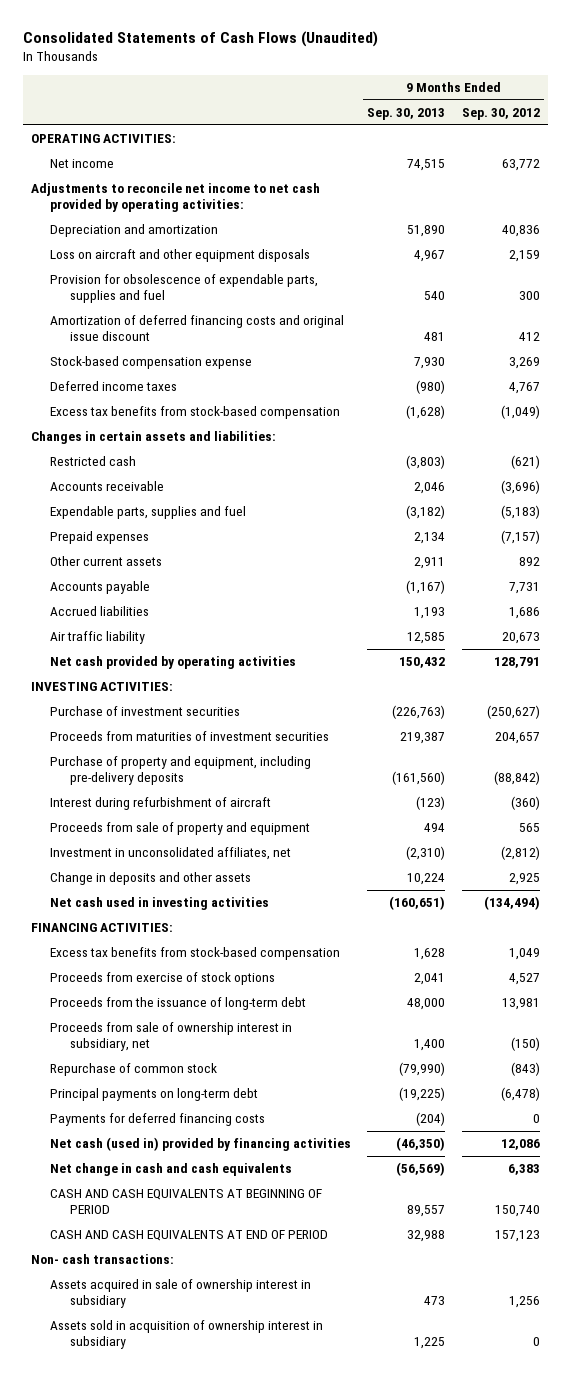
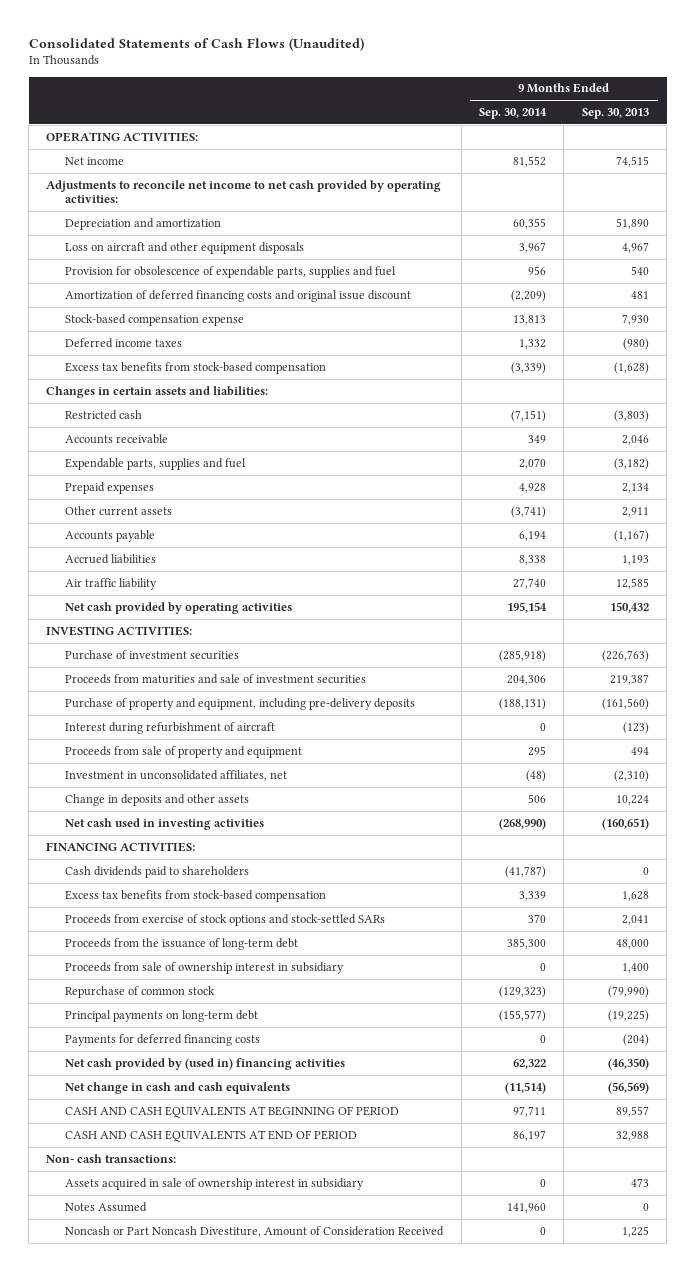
- | 9 Months Ended Sep. 30, 2013 | 9 Months Ended Sep. 30, 2012
+ | 9 Months Ended Sep. 30, 2014 | 9 Months Ended Sep. 30, 2013
- Proceeds from maturities of investment securities | 219,387 | 204,657
+ Proceeds from maturities and sale of investment securities | 204,306 | 219,387
+ Cash dividends paid to shareholders | (41,787) | 0
- Proceeds from exercise of stock options | 2,041 | 4,527
+ Proceeds from exercise of stock options and stock-settled SARs | 370 | 2,041
- Proceeds from sale of ownership interest in subsidiary, net | 1,400 | (150)
+ Proceeds from sale of ownership interest in subsidiary | 0 | 1,400
- Net cash (used in) provided by financing activities | (46,350) | 12,086
+ Net cash provided by (used in) financing activities | 62,322 | (46,350)
- Assets sold in acquisition of ownership interest in subsidiary | 1,225 | 0
+ Notes Assumed | 141,960 | 0
+ Noncash or Part Noncash Divestiture, Amount of Consideration Received | 0 | 1,225

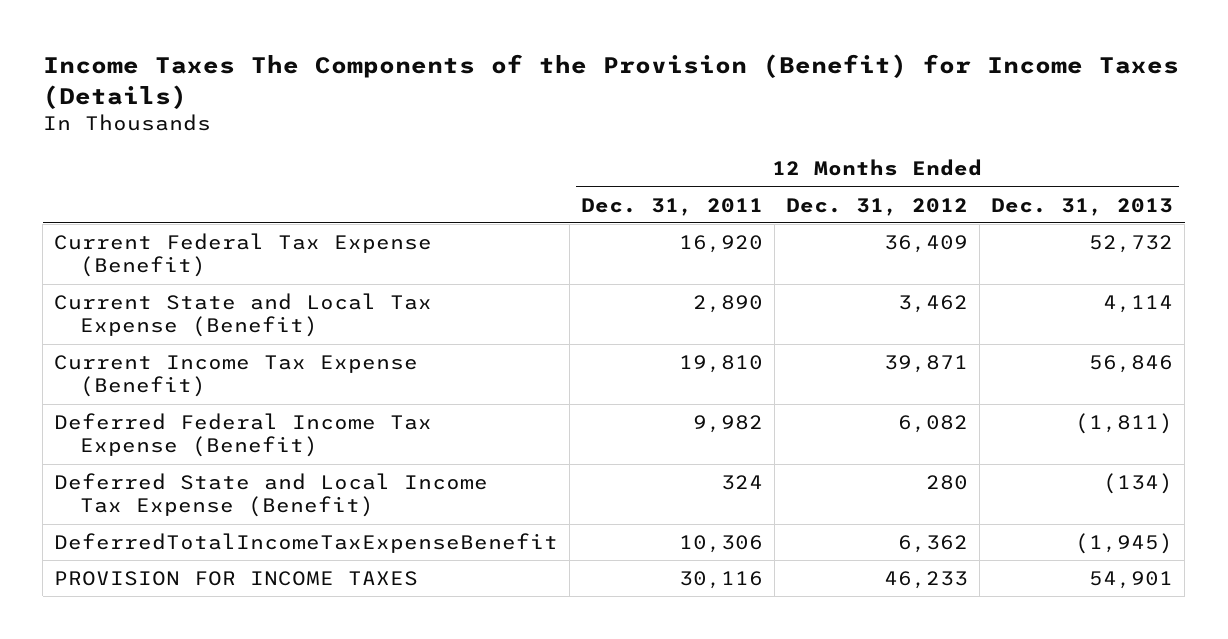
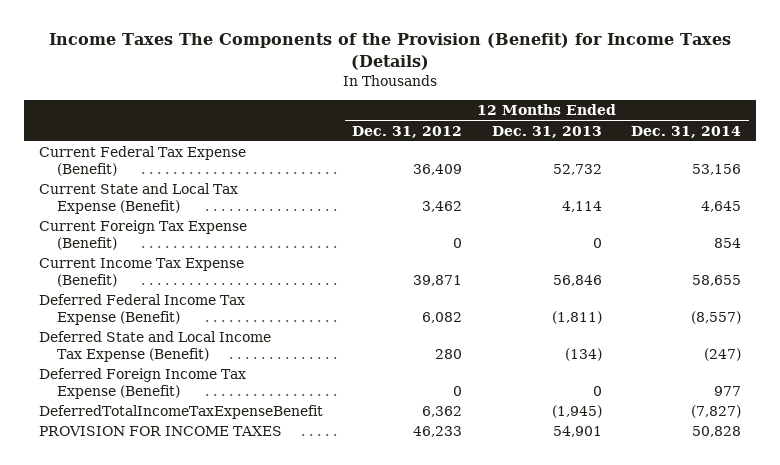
- | 12 Months Ended Dec. 31, 2011 | 12 Months Ended Dec. 31, 2012 | 12 Months Ended Dec. 31, 2013
+ | 12 Months Ended Dec. 31, 2012 | 12 Months Ended Dec. 31, 2013 | 12 Months Ended Dec. 31, 2014
+ Current Foreign Tax Expense (Benefit) | 0 | 0 | 854
+ Deferred Foreign Income Tax Expense (Benefit) | 0 | 0 | 977

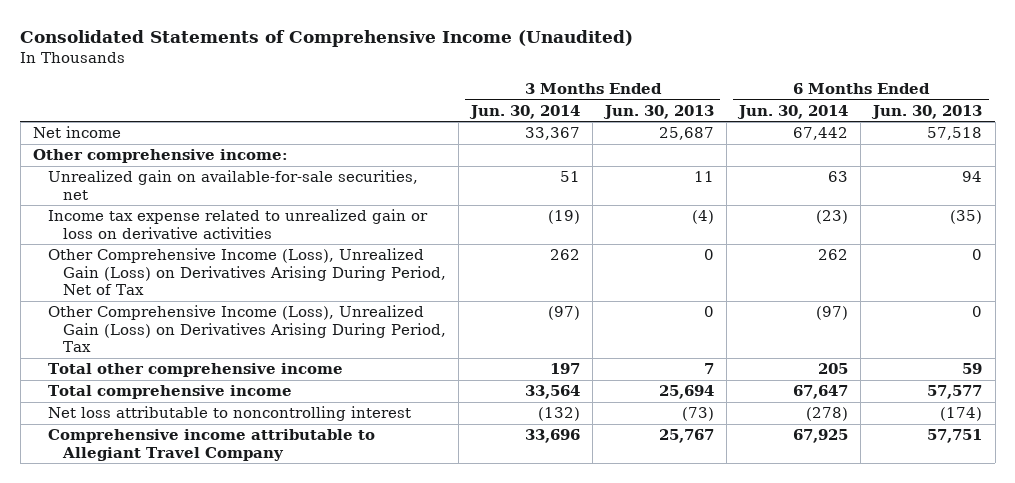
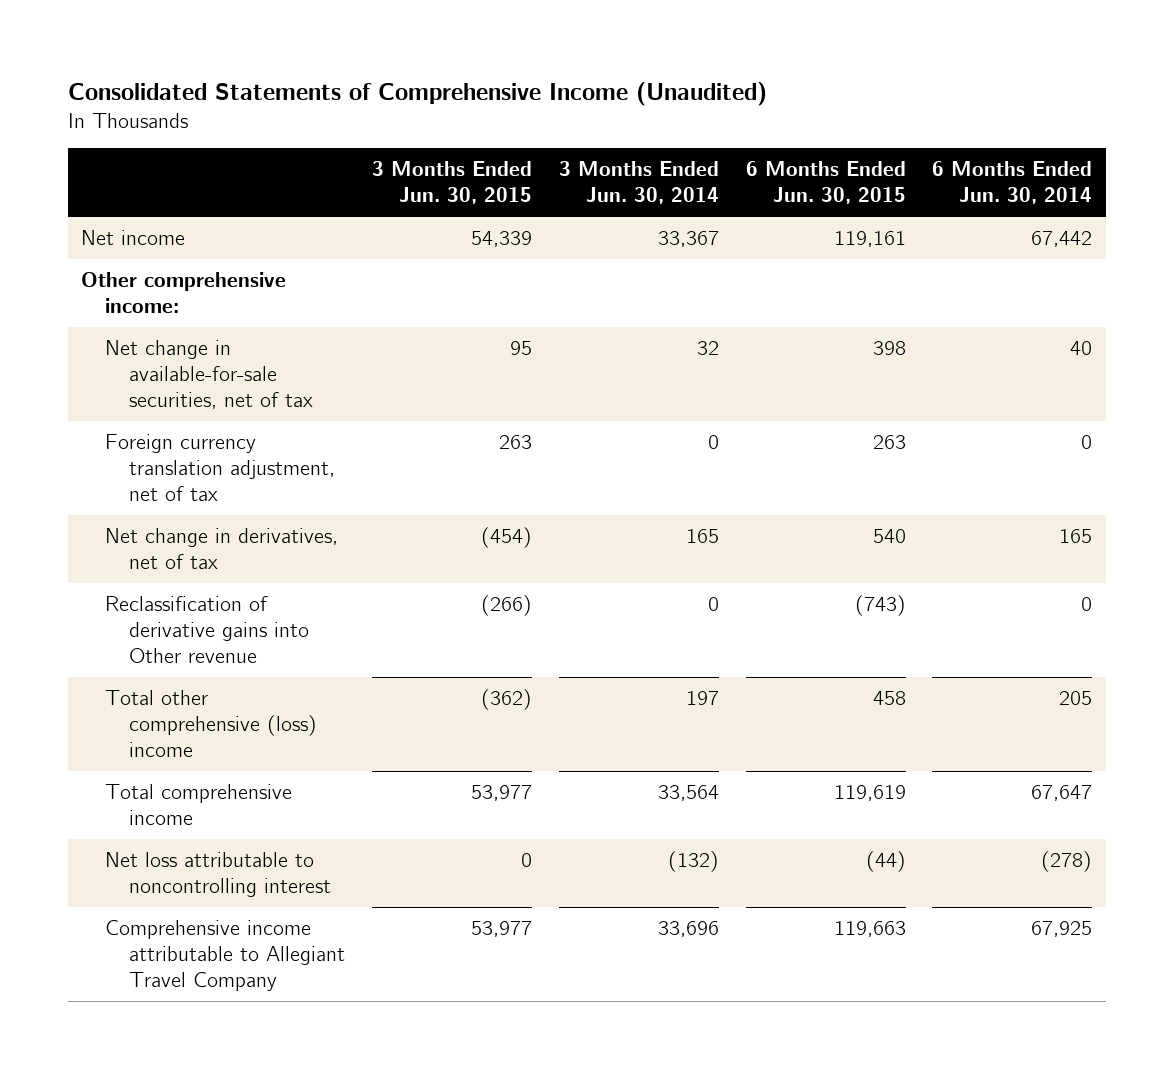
- | 3 Months Ended Jun. 30, 2014 | 3 Months Ended Jun. 30, 2013 | 6 Months Ended Jun. 30, 2014 | 6 Months Ended Jun. 30, 2013
+ | 3 Months Ended Jun. 30, 2015 | 3 Months Ended Jun. 30, 2014 | 6 Months Ended Jun. 30, 2015 | 6 Months Ended Jun. 30, 2014
- Unrealized gain on available-for-sale securities, net | 51 | 11 | 63 | 94
- Income tax expense related to unrealized gain or loss on derivative activities | (19) | (4) | (23) | (35)
- Other Comprehensive Income (Loss), Unrealized Gain (Loss) on Derivatives Arising During Period, Net of Tax | 262 | 0 | 262 | 0
- Other Comprehensive Income (Loss), Unrealized Gain (Loss) on Derivatives Arising During Period, Tax | (97) | 0 | (97) | 0
- Total other comprehensive income | 197 | 7 | 205 | 59
+ Net change in available-for-sale securities, net of tax | 95 | 32 | 398 | 40
+ Foreign currency translation adjustment, net of tax | 263 | 0 | 263 | 0
+ Net change in derivatives, net of tax | (454) | 165 | 540 | 165
+ Reclassification of derivative gains into Other revenue | (266) | 0 | (743) | 0
+ Total other comprehensive (loss) income | (362) | 197 | 458 | 205

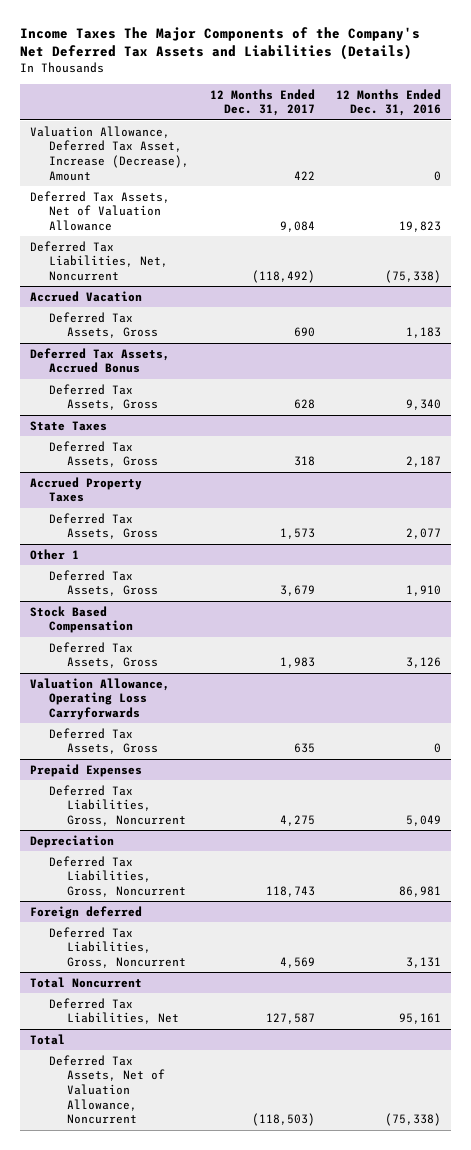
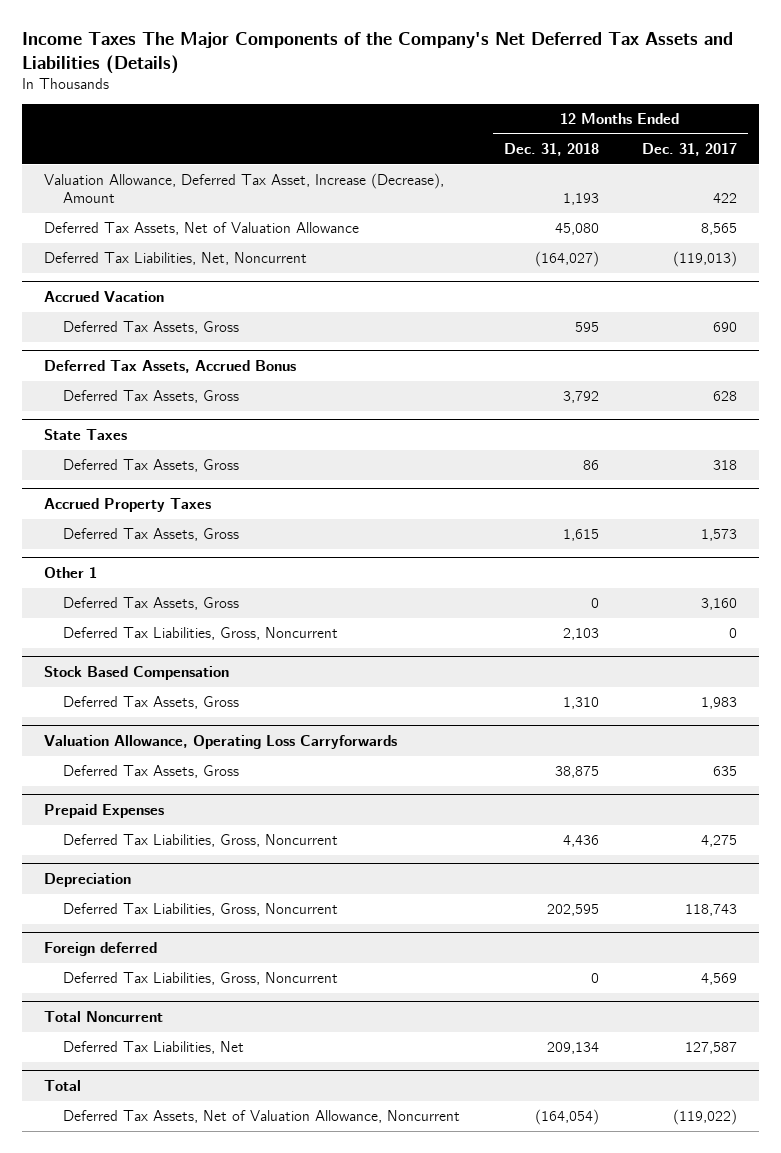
- | 12 Months Ended Dec. 31, 2017 | 12 Months Ended Dec. 31, 2016
+ | 12 Months Ended Dec. 31, 2018 | 12 Months Ended Dec. 31, 2017
- Deferred Tax Assets, Net of Valuation Allowance | 9,084 | 19,823
- Deferred Tax Liabilities, Net, Noncurrent | (118,492) | (75,338)
+ Deferred Tax Assets, Net of Valuation Allowance | 45,080 | 8,565
+ Deferred Tax Liabilities, Net, Noncurrent | (164,027) | (119,013)
@ Other 1
- Deferred Tax Assets, Gross | 3,679 | 1,910
+ Deferred Tax Assets, Gross | 0 | 3,160
+ Deferred Tax Liabilities, Gross, Noncurrent | 2,103 | 0
@ Total
- Deferred Tax Assets, Net of Valuation Allowance, Noncurrent | (118,503) | (75,338)
+ Deferred Tax Assets, Net of Valuation Allowance, Noncurrent | (164,054) | (119,022)

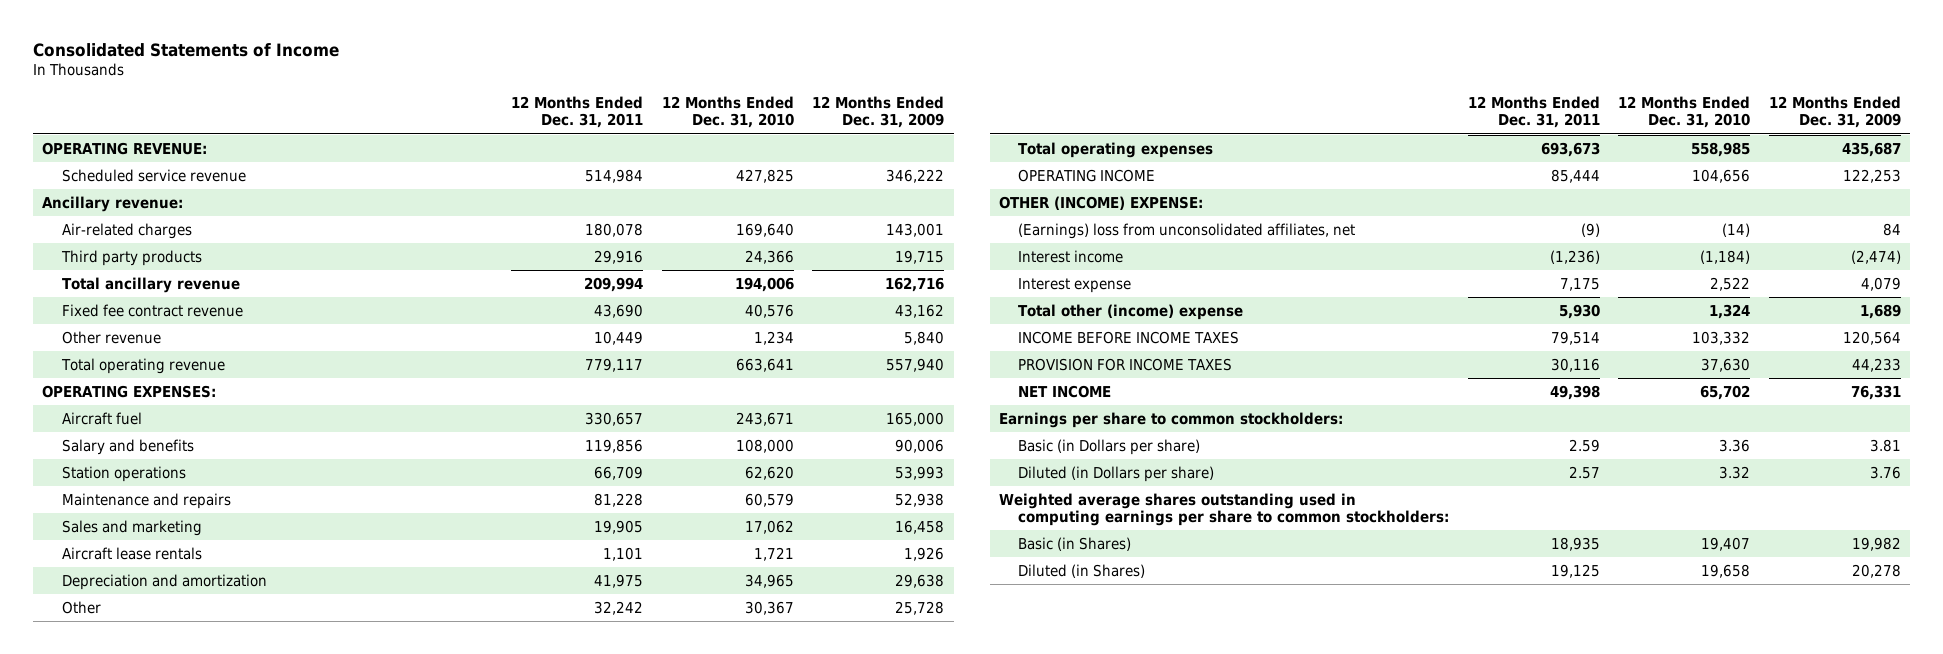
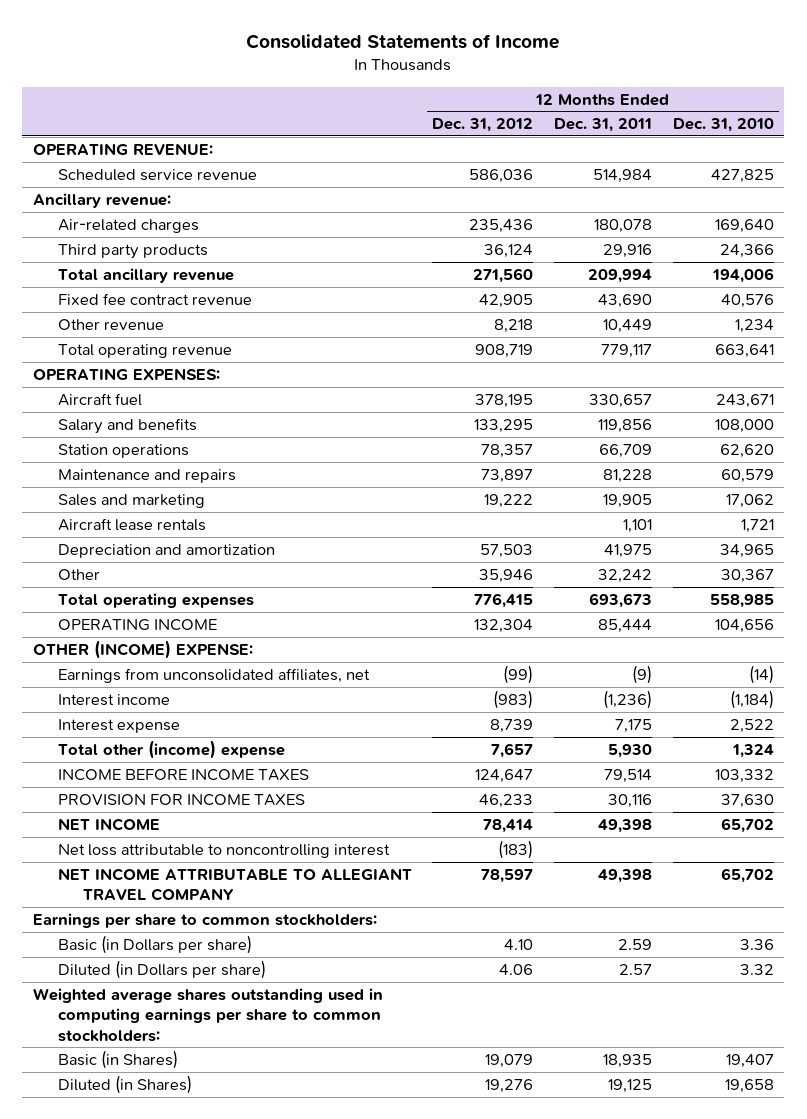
- | 12 Months Ended Dec. 31, 2011 | 12 Months Ended Dec. 31, 2010 | 12 Months Ended Dec. 31, 2009
+ | 12 Months Ended Dec. 31, 2012 | 12 Months Ended Dec. 31, 2011 | 12 Months Ended Dec. 31, 2010
- (Earnings) loss from unconsolidated affiliates, net | (9) | (14) | 84
+ Earnings from unconsolidated affiliates, net | (99) | (9) | (14)
+ Net loss attributable to noncontrolling interest | (183) | |
+ NET INCOME ATTRIBUTABLE TO ALLEGIANT TRAVEL COMPANY | 78,597 | 49,398 | 65,702

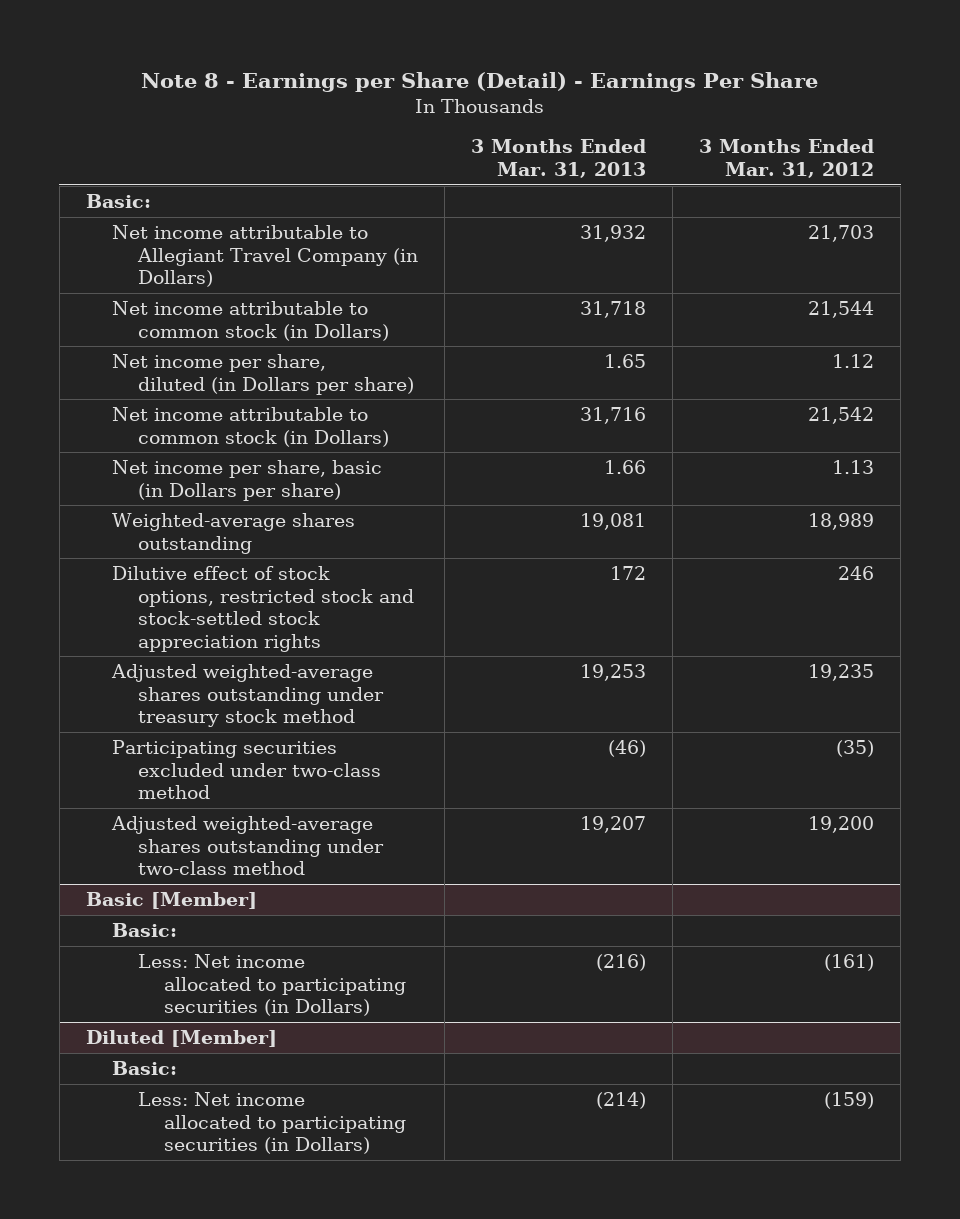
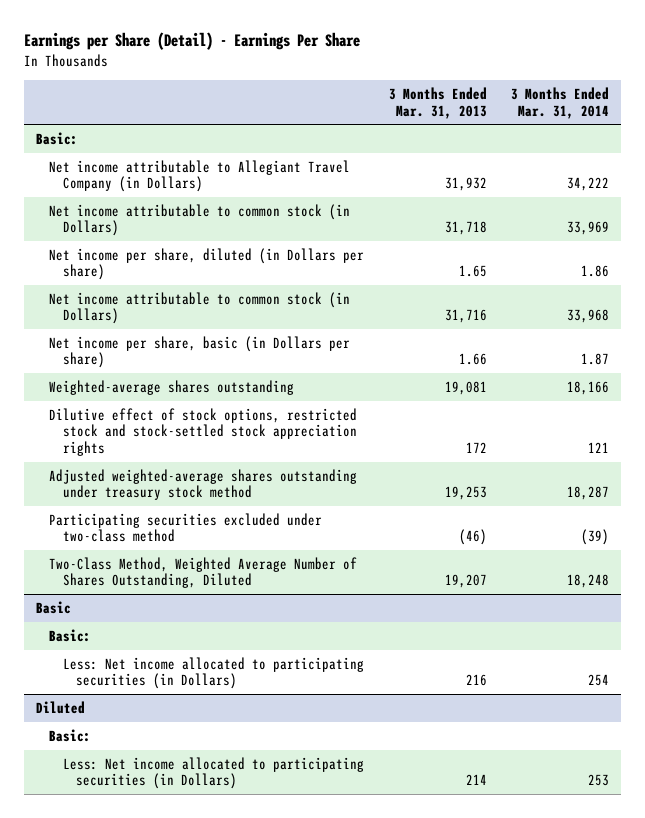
- Note 8 - Earnings per Share (Detail) - Earnings Per Share
+ Earnings per Share (Detail) - Earnings Per Share
- | 3 Months Ended Mar. 31, 2013 | 3 Months Ended Mar. 31, 2012
+ | 3 Months Ended Mar. 31, 2013 | 3 Months Ended Mar. 31, 2014
- Adjusted weighted-average shares outstanding under two-class method | 19,207 | 19,200
- Basic [Member]
+ Two-Class Method, Weighted Average Number of Shares Outstanding, Diluted | 19,207 | 18,248
+ Basic
- Less: Net income allocated to participating securities (in Dollars) | (216) | (161)
- Diluted [Member]
+ Less: Net income allocated to participating securities (in Dollars) | 216 | 254
+ Diluted
- Less: Net income allocated to participating securities (in Dollars) | (214) | (159)
+ Less: Net income allocated to participating securities (in Dollars) | 214 | 253

